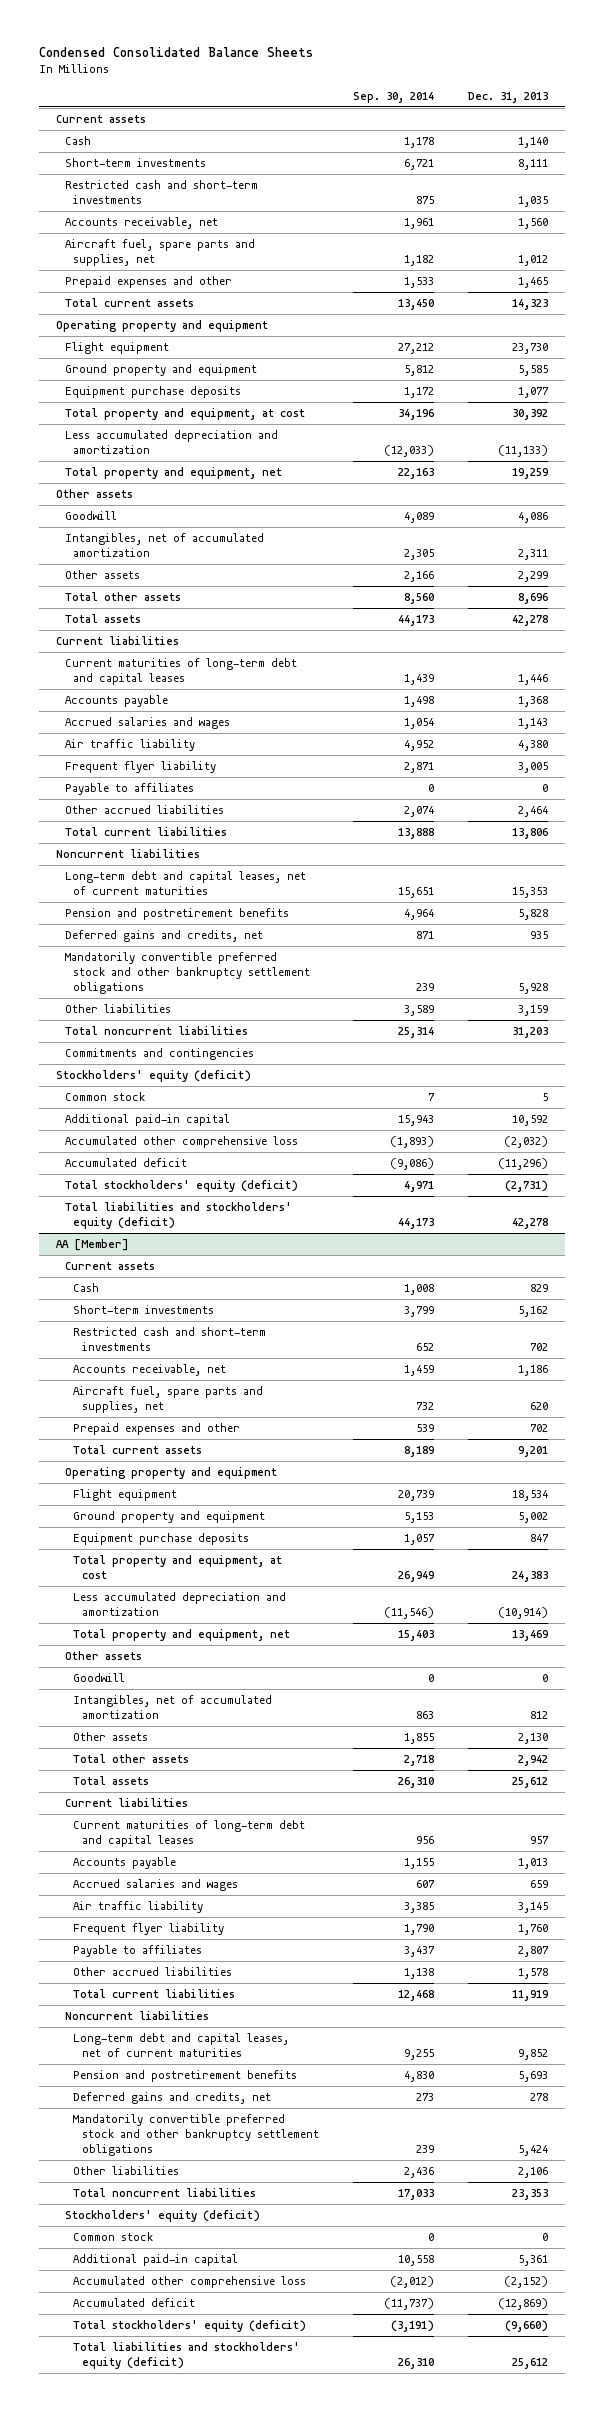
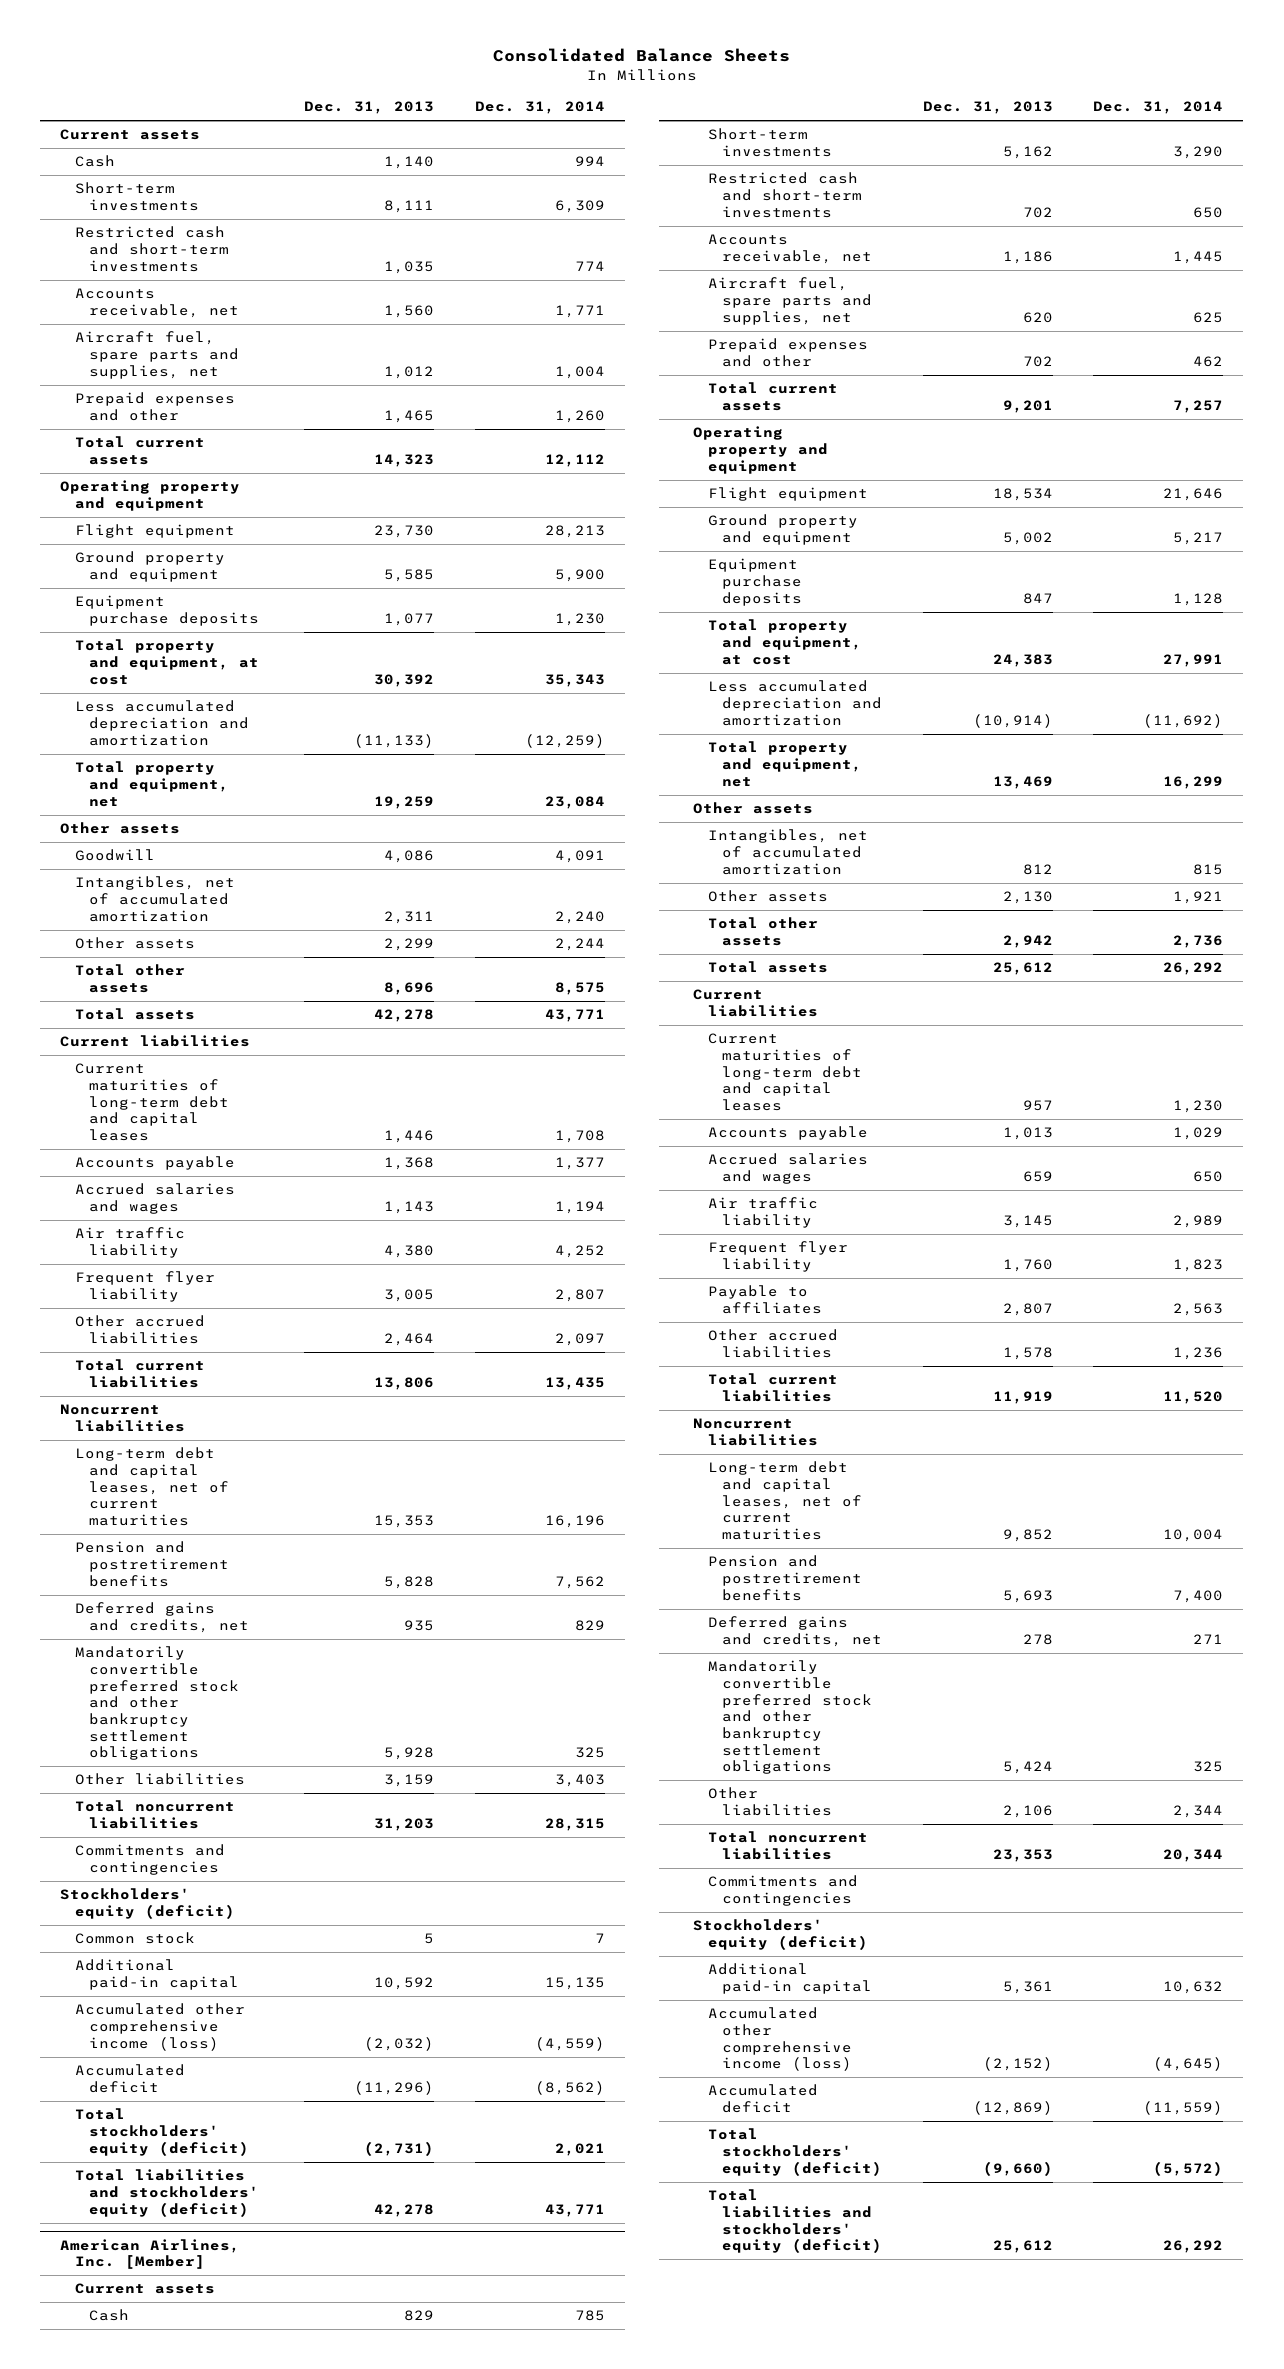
- Condensed Consolidated Balance Sheets
+ Consolidated Balance Sheets
- | Sep. 30, 2014 | Dec. 31, 2013
+ | Dec. 31, 2013 | Dec. 31, 2014
- Payable to affiliates | 0 | 0
- Accumulated other comprehensive loss | (1,893) | (2,032)
+ Accumulated other comprehensive income (loss) | (2,032) | (4,559)
- AA [Member]
+ American Airlines, Inc. [Member]
- Goodwill | 0 | 0
+ Commitments and contingencies
- Common stock | 0 | 0
- Accumulated other comprehensive loss | (2,012) | (2,152)
+ Accumulated other comprehensive income (loss) | (2,152) | (4,645)

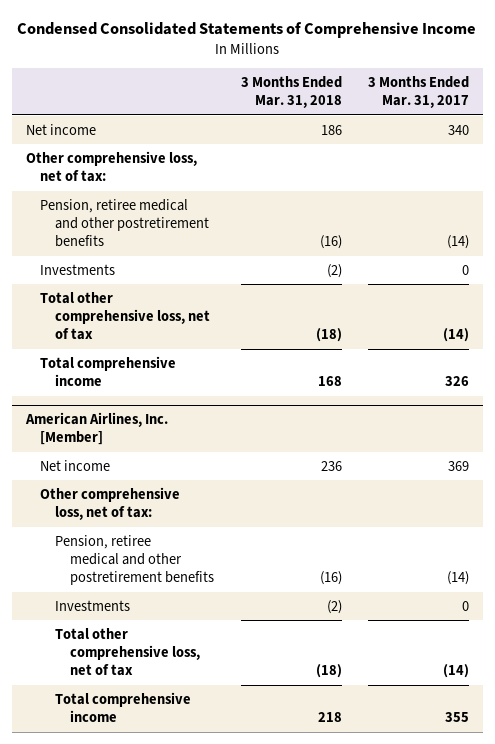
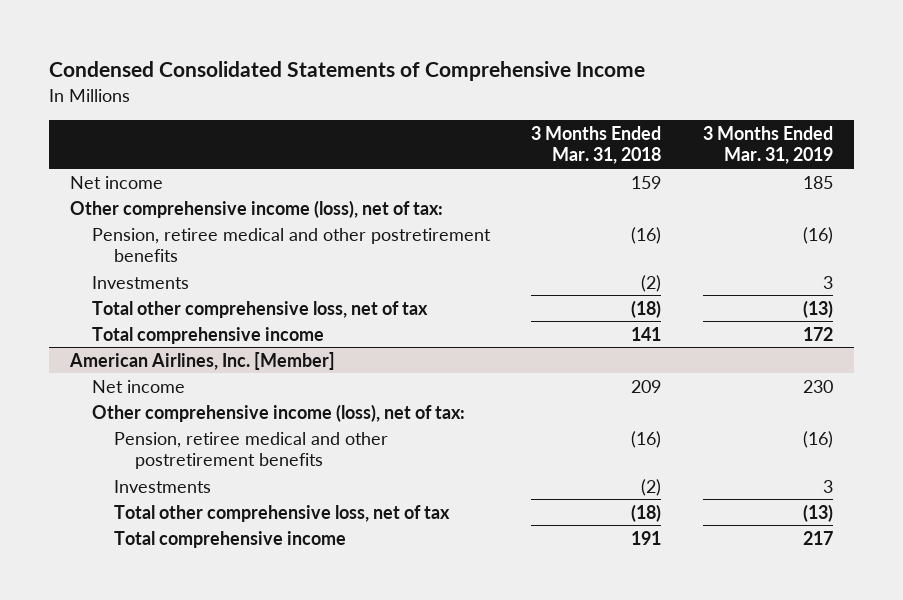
- | 3 Months Ended Mar. 31, 2018 | 3 Months Ended Mar. 31, 2017
+ | 3 Months Ended Mar. 31, 2018 | 3 Months Ended Mar. 31, 2019
- Net income | 186 | 340
- Other comprehensive loss, net of tax:
+ Net income | 159 | 185
+ Other comprehensive income (loss), net of tax:
- Total comprehensive income | 168 | 326
+ Total comprehensive income | 141 | 172
@ American Airlines, Inc. [Member]
- Net income | 236 | 369
- Other comprehensive loss, net of tax:
+ Net income | 209 | 230
+ Other comprehensive income (loss), net of tax:
- Total comprehensive income | 218 | 355
+ Total comprehensive income | 191 | 217

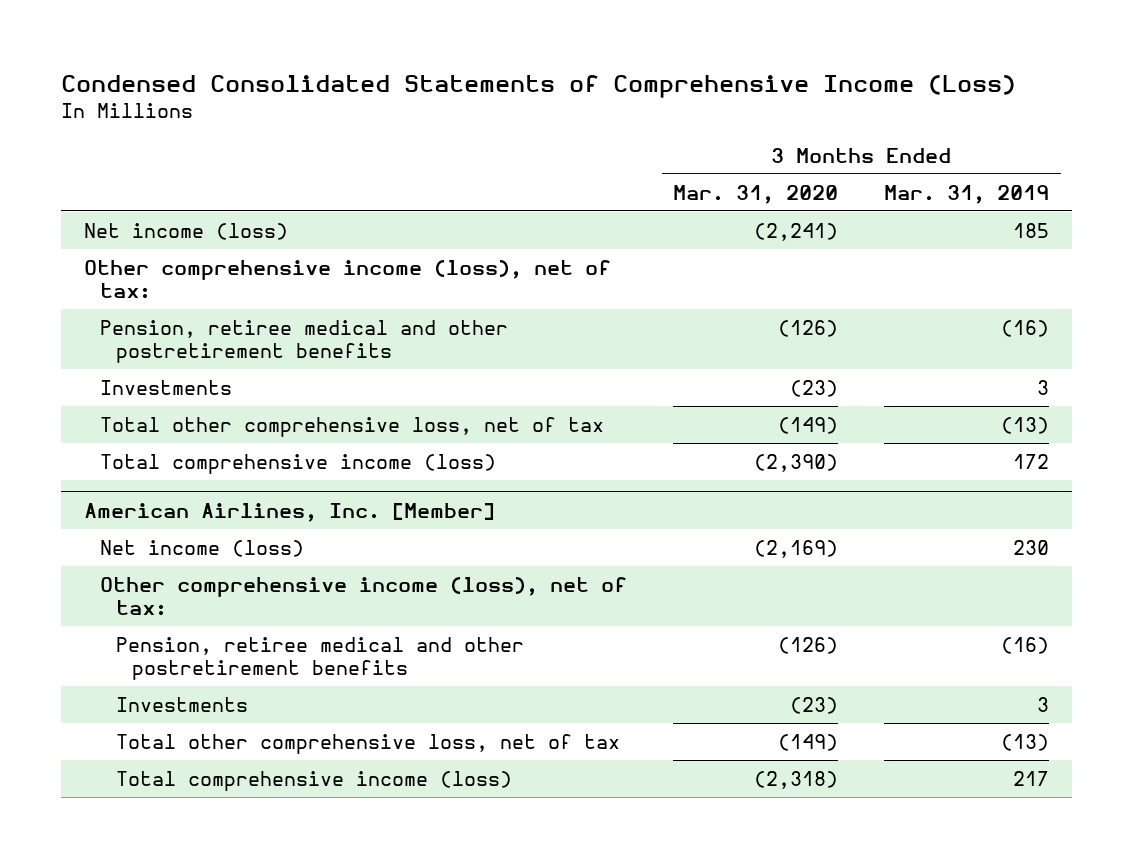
- Condensed Consolidated Statements of Comprehensive Income
+ Condensed Consolidated Statements of Comprehensive Income (Loss)
- | 3 Months Ended Mar. 31, 2018 | 3 Months Ended Mar. 31, 2019
+ | 3 Months Ended Mar. 31, 2020 | 3 Months Ended Mar. 31, 2019
- Net income | 159 | 185
+ Net income (loss) | (2,241) | 185
- Total comprehensive income | 141 | 172
+ Total comprehensive income (loss) | (2,390) | 172
@ American Airlines, Inc. [Member]
- Net income | 209 | 230
+ Net income (loss) | (2,169) | 230
- Total comprehensive income | 191 | 217
+ Total comprehensive income (loss) | (2,318) | 217

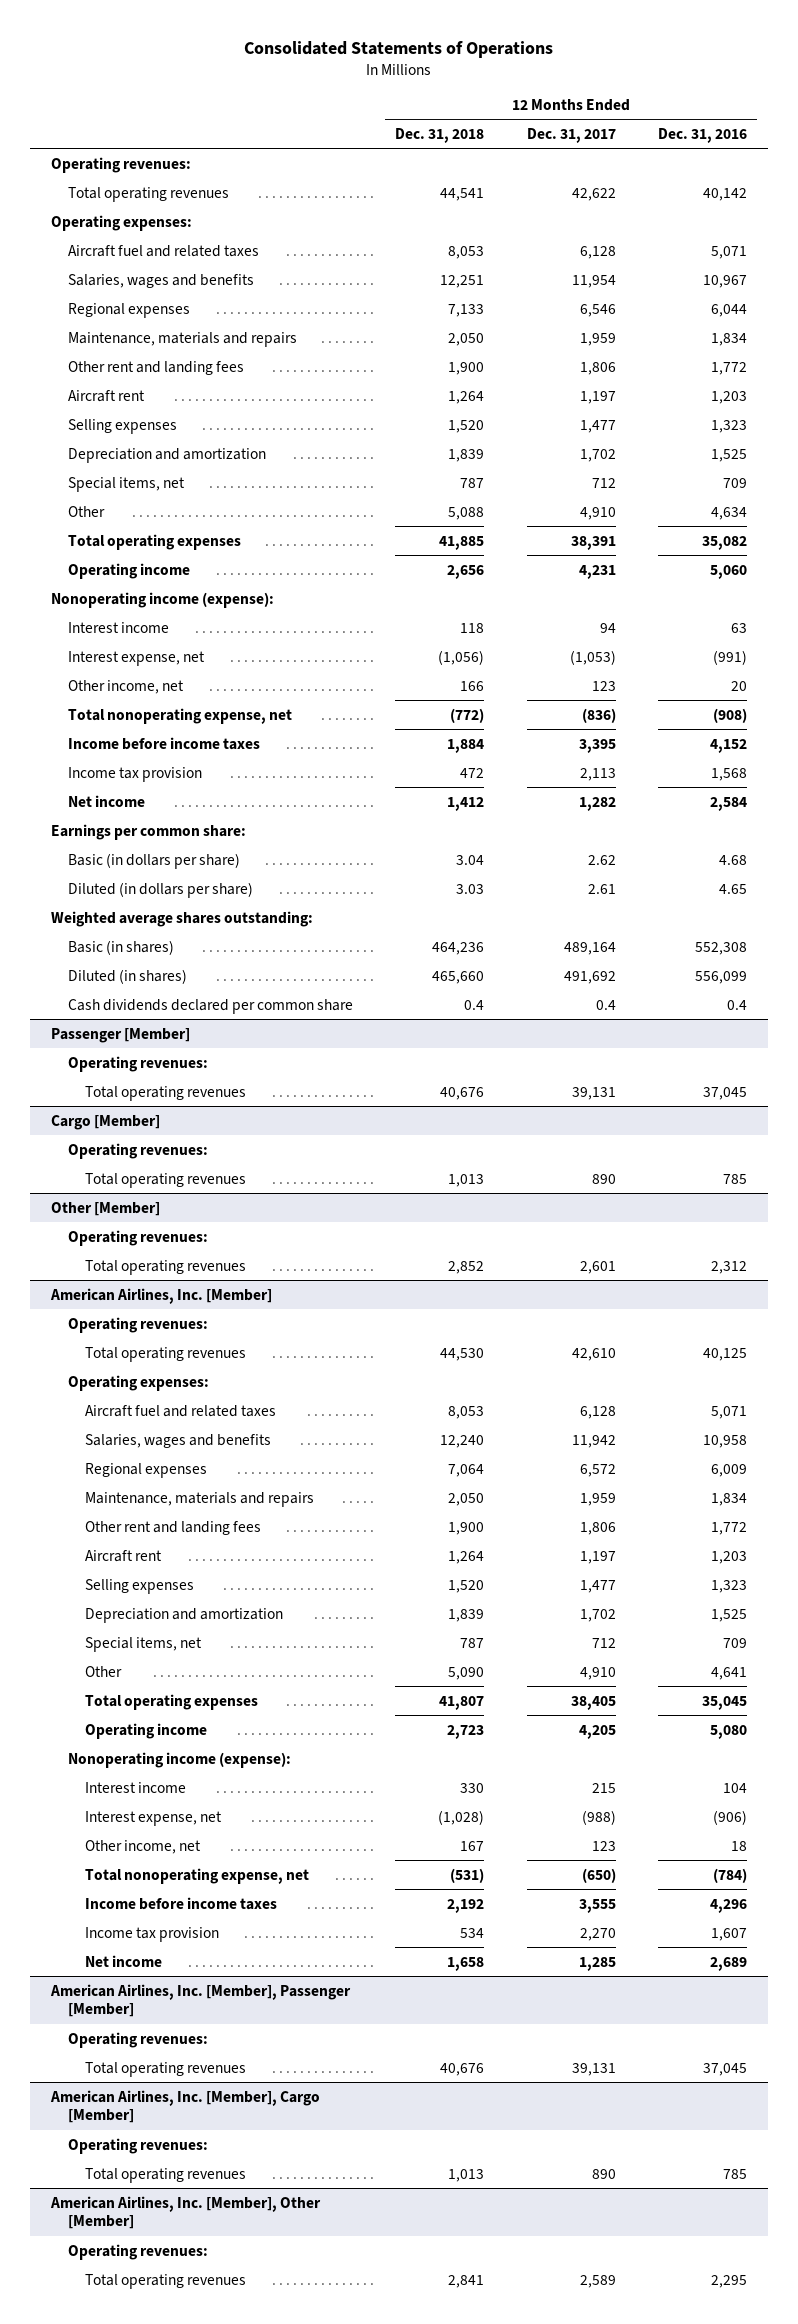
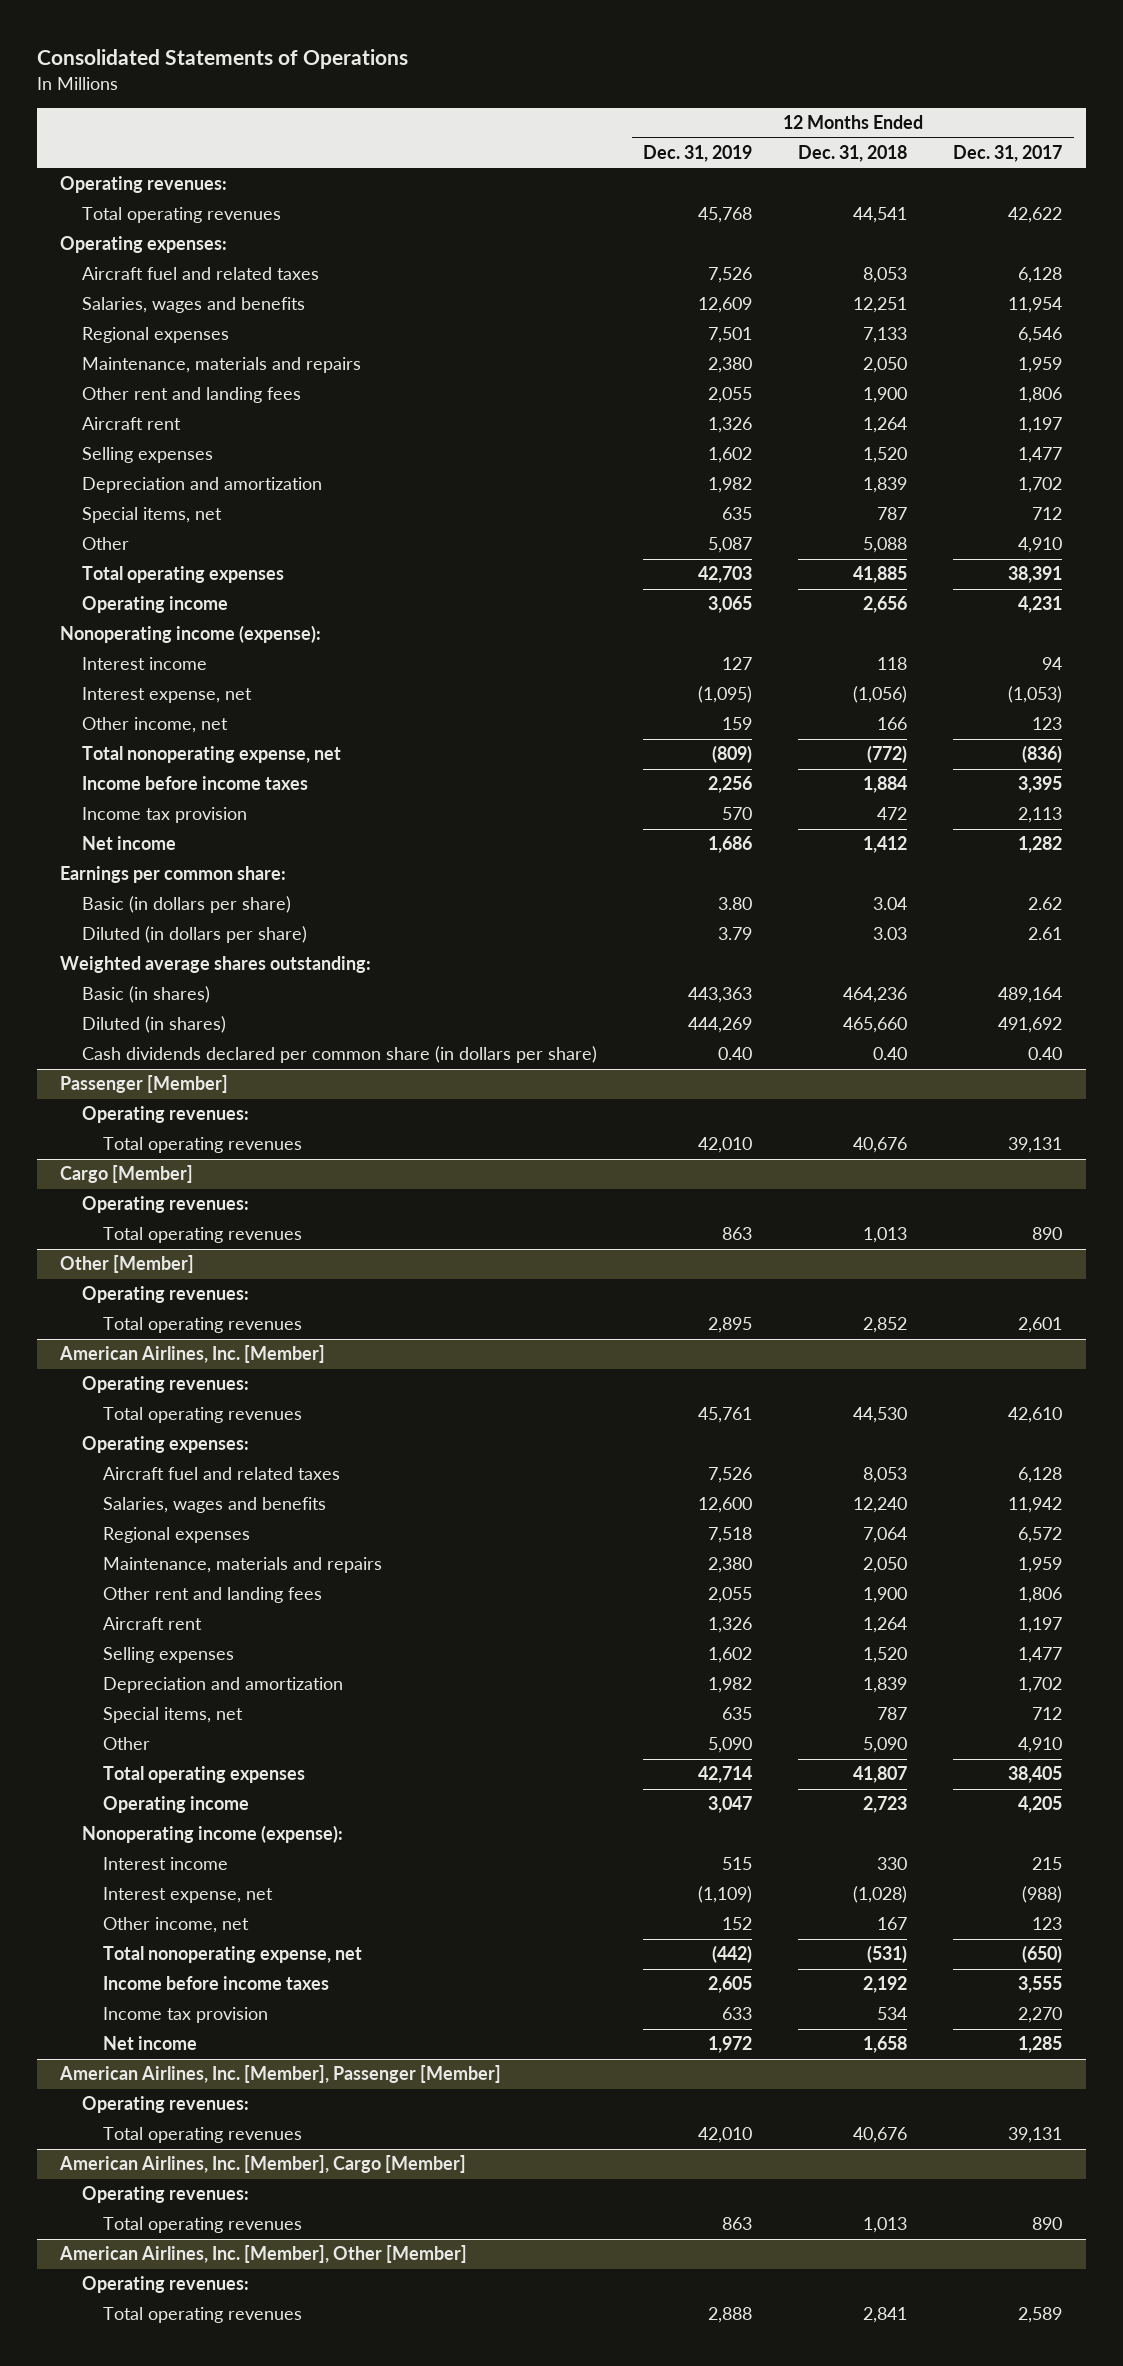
- | 12 Months Ended Dec. 31, 2018 | 12 Months Ended Dec. 31, 2017 | 12 Months Ended Dec. 31, 2016
+ | 12 Months Ended Dec. 31, 2019 | 12 Months Ended Dec. 31, 2018 | 12 Months Ended Dec. 31, 2017
- Cash dividends declared per common share | 0.4 | 0.4 | 0.4
+ Cash dividends declared per common share (in dollars per share) | 0.40 | 0.40 | 0.40

